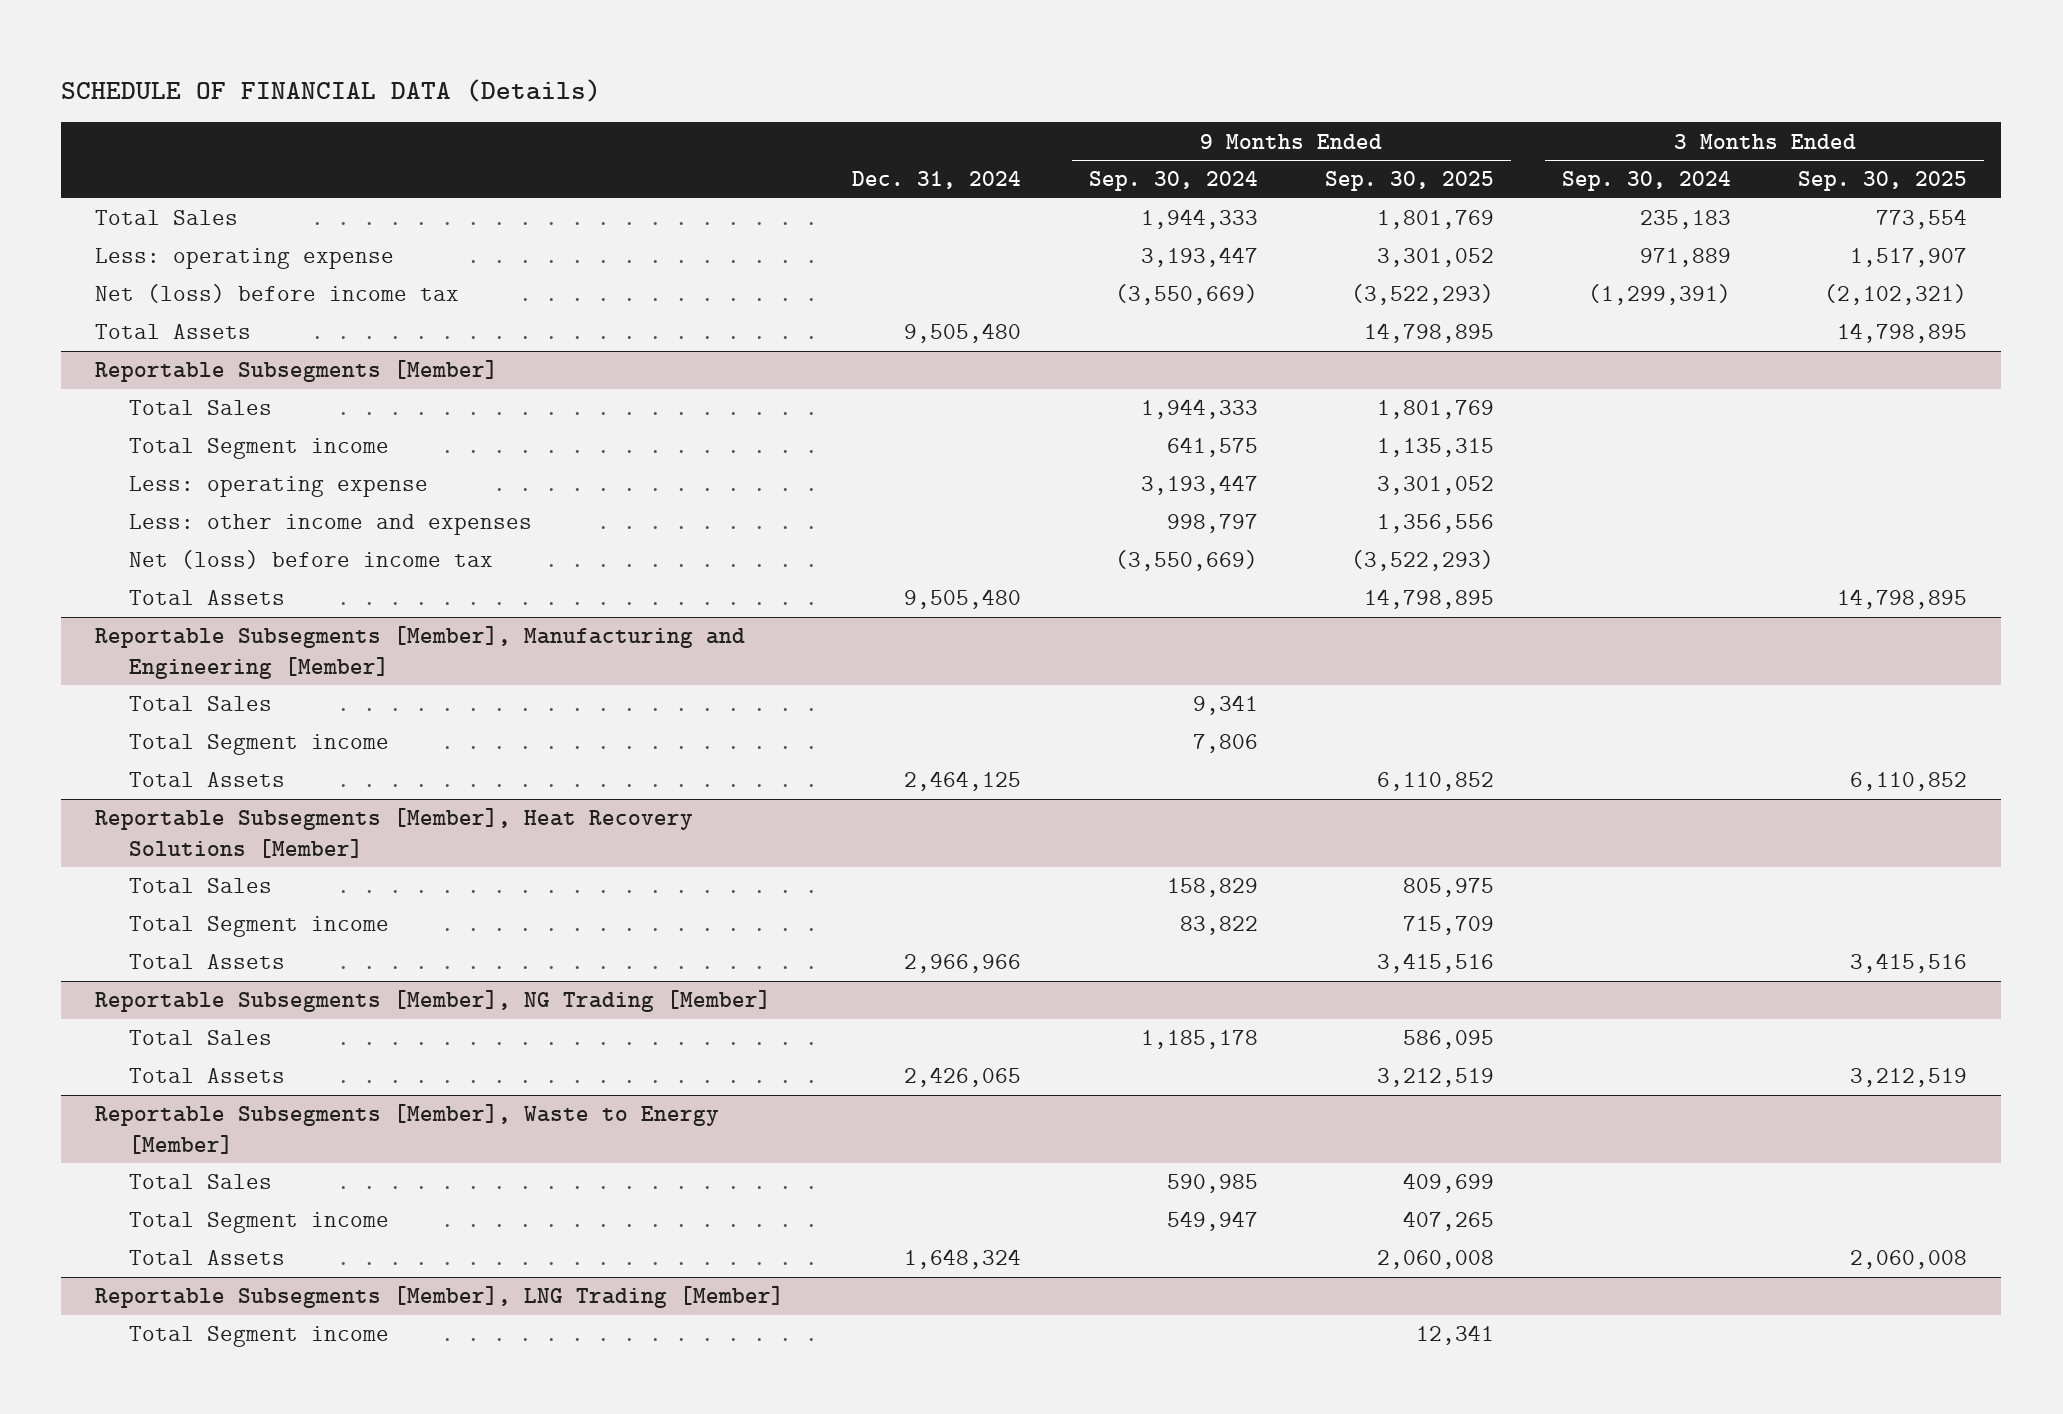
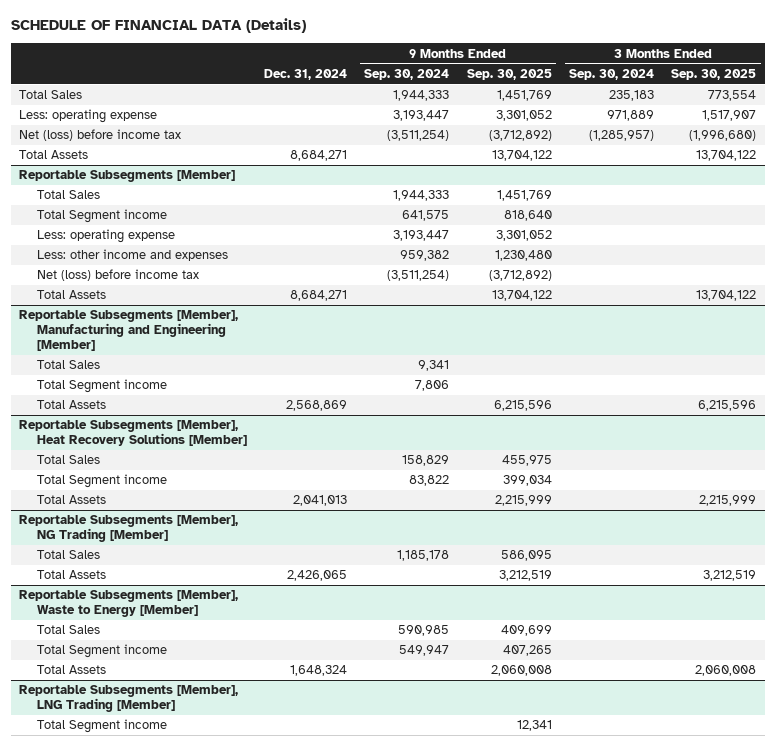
- Total Sales | | 1,944,333 | 1,801,769 | 235,183 | 773,554
+ Total Sales | | 1,944,333 | 1,451,769 | 235,183 | 773,554
- Net (loss) before income tax | | (3,550,669) | (3,522,293) | (1,299,391) | (2,102,321)
- Total Assets | 9,505,480 | | 14,798,895 | | 14,798,895
+ Net (loss) before income tax | | (3,511,254) | (3,712,892) | (1,285,957) | (1,996,680)
+ Total Assets | 8,684,271 | | 13,704,122 | | 13,704,122
@ Reportable Subsegments [Member]
- Total Sales | | 1,944,333 | 1,801,769 | |
- Total Segment income | | 641,575 | 1,135,315 | |
+ Total Sales | | 1,944,333 | 1,451,769 | |
+ Total Segment income | | 641,575 | 818,640 | |
- Less: other income and expenses | | 998,797 | 1,356,556 | |
- Net (loss) before income tax | | (3,550,669) | (3,522,293) | |
- Total Assets | 9,505,480 | | 14,798,895 | | 14,798,895
+ Less: other income and expenses | | 959,382 | 1,230,480 | |
+ Net (loss) before income tax | | (3,511,254) | (3,712,892) | |
+ Total Assets | 8,684,271 | | 13,704,122 | | 13,704,122
@ Reportable Subsegments [Member], Manufacturing and Engineering [Member]
- Total Assets | 2,464,125 | | 6,110,852 | | 6,110,852
+ Total Assets | 2,568,869 | | 6,215,596 | | 6,215,596
@ Reportable Subsegments [Member], Heat Recovery Solutions [Member]
- Total Sales | | 158,829 | 805,975 | |
- Total Segment income | | 83,822 | 715,709 | |
- Total Assets | 2,966,966 | | 3,415,516 | | 3,415,516
+ Total Sales | | 158,829 | 455,975 | |
+ Total Segment income | | 83,822 | 399,034 | |
+ Total Assets | 2,041,013 | | 2,215,999 | | 2,215,999

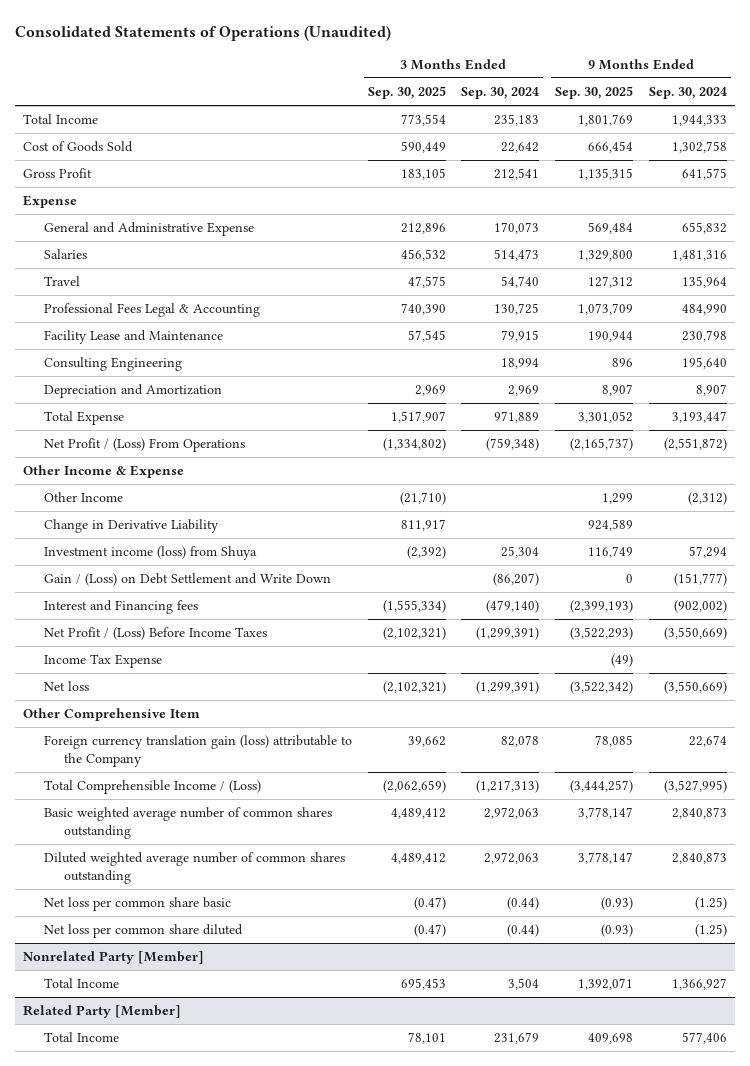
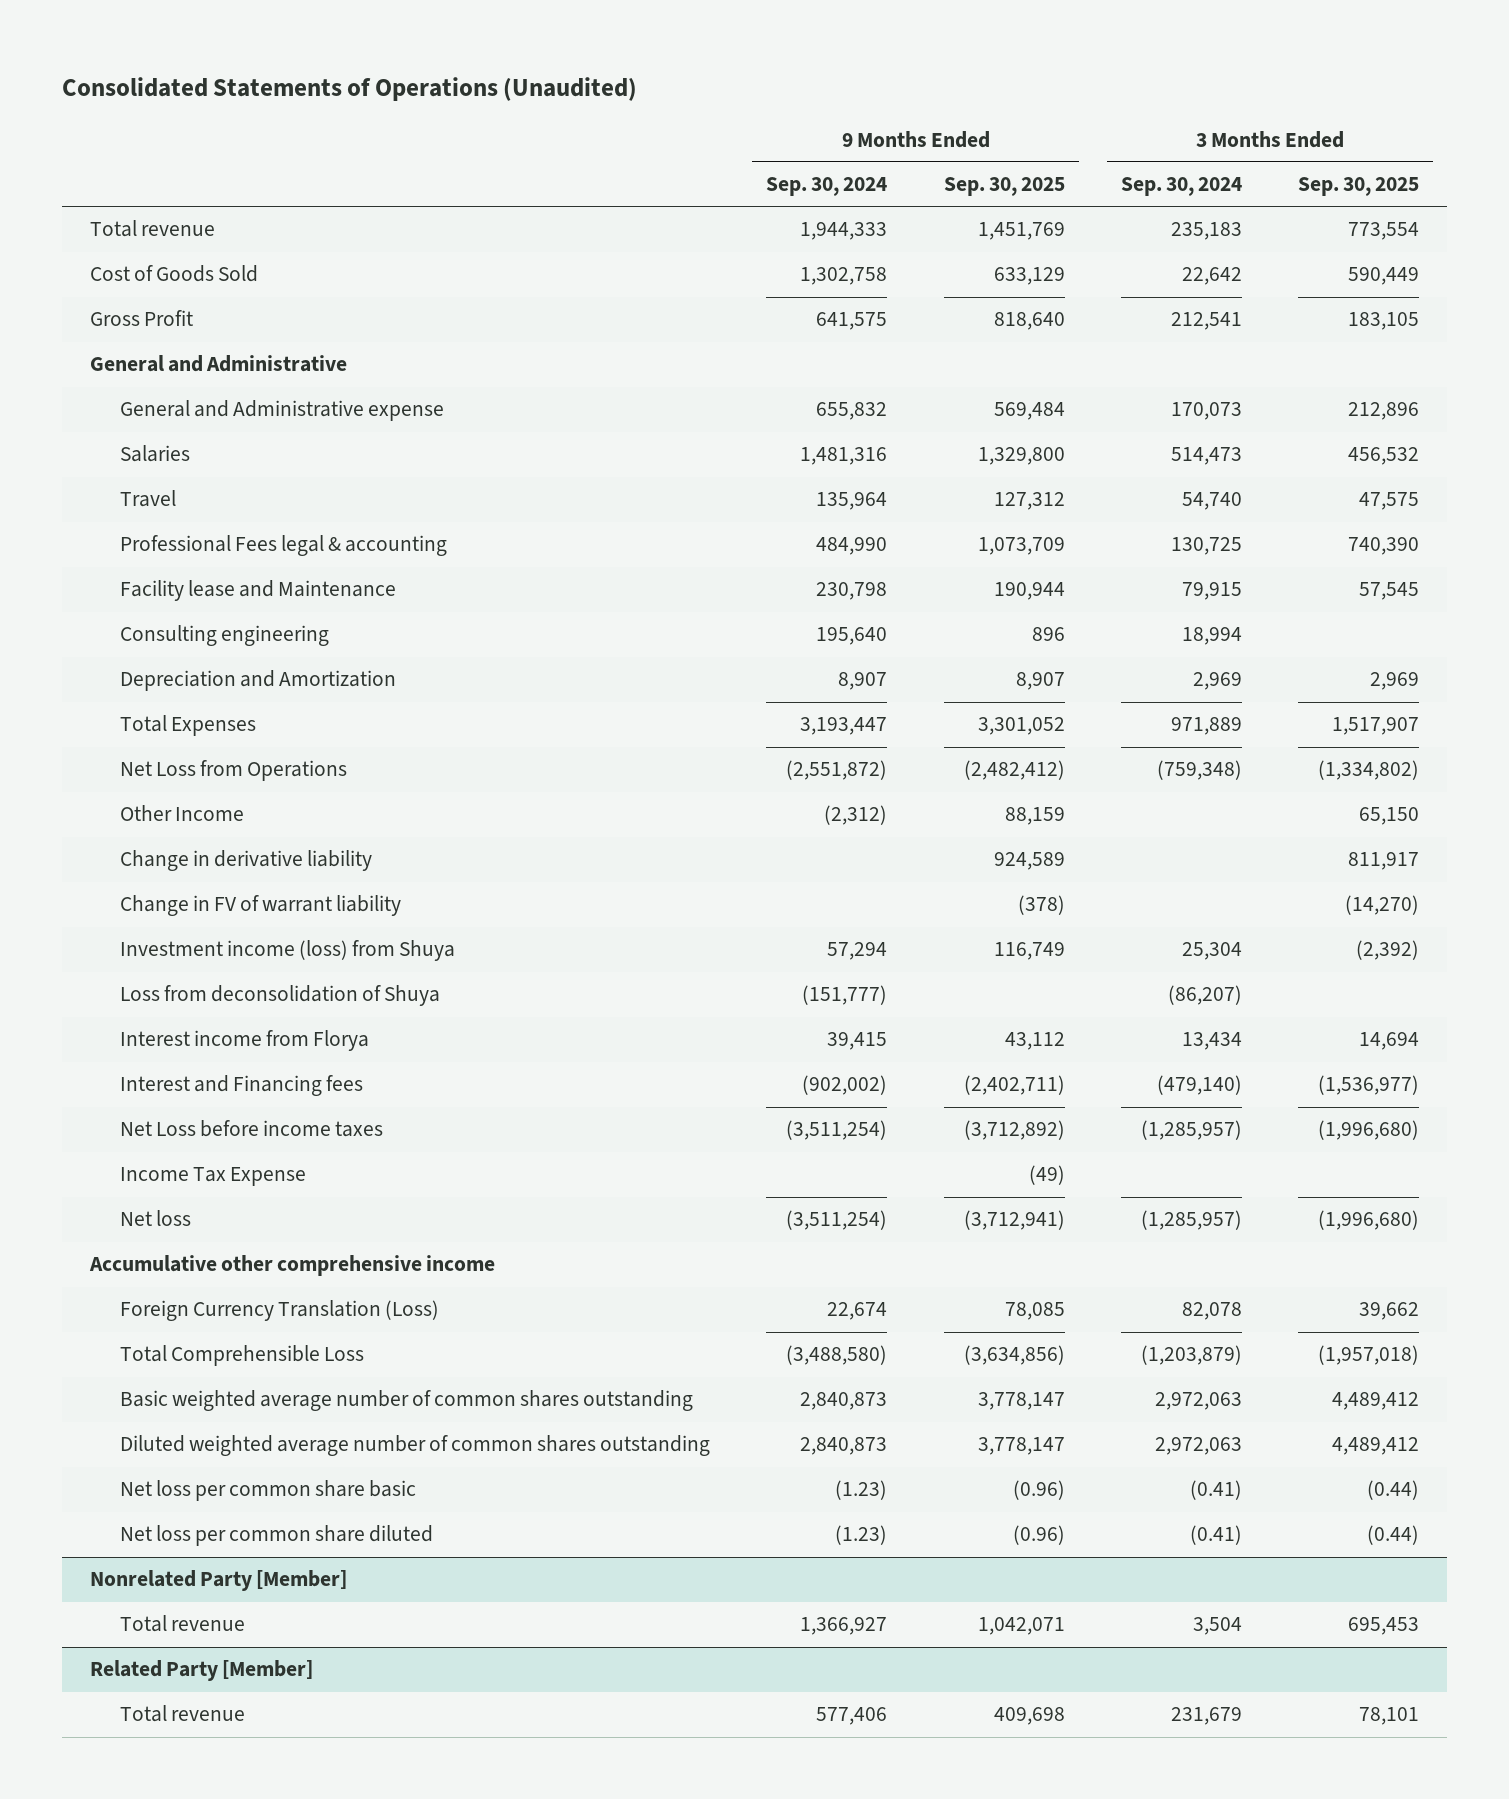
- | 3 Months Ended Sep. 30, 2025 | 3 Months Ended Sep. 30, 2024 | 9 Months Ended Sep. 30, 2025 | 9 Months Ended Sep. 30, 2024
+ | 9 Months Ended Sep. 30, 2024 | 9 Months Ended Sep. 30, 2025 | 3 Months Ended Sep. 30, 2024 | 3 Months Ended Sep. 30, 2025
- Total Income | 773,554 | 235,183 | 1,801,769 | 1,944,333
- Cost of Goods Sold | 590,449 | 22,642 | 666,454 | 1,302,758
- Gross Profit | 183,105 | 212,541 | 1,135,315 | 641,575
- Expense
- General and Administrative Expense | 212,896 | 170,073 | 569,484 | 655,832
+ Total revenue | 1,944,333 | 1,451,769 | 235,183 | 773,554
+ Cost of Goods Sold | 1,302,758 | 633,129 | 22,642 | 590,449
+ Gross Profit | 641,575 | 818,640 | 212,541 | 183,105
+ General and Administrative
+ General and Administrative expense | 655,832 | 569,484 | 170,073 | 212,896
- Professional Fees Legal & Accounting | 740,390 | 130,725 | 1,073,709 | 484,990
- Facility Lease and Maintenance | 57,545 | 79,915 | 190,944 | 230,798
- Consulting Engineering | | 18,994 | 896 | 195,640
+ Professional Fees legal & accounting | 484,990 | 1,073,709 | 130,725 | 740,390
+ Facility lease and Maintenance | 230,798 | 190,944 | 79,915 | 57,545
+ Consulting engineering | 195,640 | 896 | 18,994 |
- Total Expense | 1,517,907 | 971,889 | 3,301,052 | 3,193,447
- Net Profit / (Loss) From Operations | (1,334,802) | (759,348) | (2,165,737) | (2,551,872)
- Other Income & Expense
- Other Income | (21,710) | | 1,299 | (2,312)
- Change in Derivative Liability | 811,917 | | 924,589 |
+ Total Expenses | 3,193,447 | 3,301,052 | 971,889 | 1,517,907
+ Net Loss from Operations | (2,551,872) | (2,482,412) | (759,348) | (1,334,802)
+ Other Income | (2,312) | 88,159 | | 65,150
+ Change in derivative liability | | 924,589 | | 811,917
+ Change in FV of warrant liability | | (378) | | (14,270)
- Gain / (Loss) on Debt Settlement and Write Down | | (86,207) | 0 | (151,777)
- Interest and Financing fees | (1,555,334) | (479,140) | (2,399,193) | (902,002)
- Net Profit / (Loss) Before Income Taxes | (2,102,321) | (1,299,391) | (3,522,293) | (3,550,669)
+ Loss from deconsolidation of Shuya | (151,777) | | (86,207) |
+ Interest income from Florya | 39,415 | 43,112 | 13,434 | 14,694
+ Interest and Financing fees | (902,002) | (2,402,711) | (479,140) | (1,536,977)
+ Net Loss before income taxes | (3,511,254) | (3,712,892) | (1,285,957) | (1,996,680)
- Net loss | (2,102,321) | (1,299,391) | (3,522,342) | (3,550,669)
- Other Comprehensive Item
- Foreign currency translation gain (loss) attributable to the Company | 39,662 | 82,078 | 78,085 | 22,674
- Total Comprehensible Income / (Loss) | (2,062,659) | (1,217,313) | (3,444,257) | (3,527,995)
+ Net loss | (3,511,254) | (3,712,941) | (1,285,957) | (1,996,680)
+ Accumulative other comprehensive income
+ Foreign Currency Translation (Loss) | 22,674 | 78,085 | 82,078 | 39,662
+ Total Comprehensible Loss | (3,488,580) | (3,634,856) | (1,203,879) | (1,957,018)
- Net loss per common share basic | (0.47) | (0.44) | (0.93) | (1.25)
- Net loss per common share diluted | (0.47) | (0.44) | (0.93) | (1.25)
+ Net loss per common share basic | (1.23) | (0.96) | (0.41) | (0.44)
+ Net loss per common share diluted | (1.23) | (0.96) | (0.41) | (0.44)
@ Nonrelated Party [Member]
- Total Income | 695,453 | 3,504 | 1,392,071 | 1,366,927
+ Total revenue | 1,366,927 | 1,042,071 | 3,504 | 695,453
@ Related Party [Member]
- Total Income | 78,101 | 231,679 | 409,698 | 577,406
+ Total revenue | 577,406 | 409,698 | 231,679 | 78,101

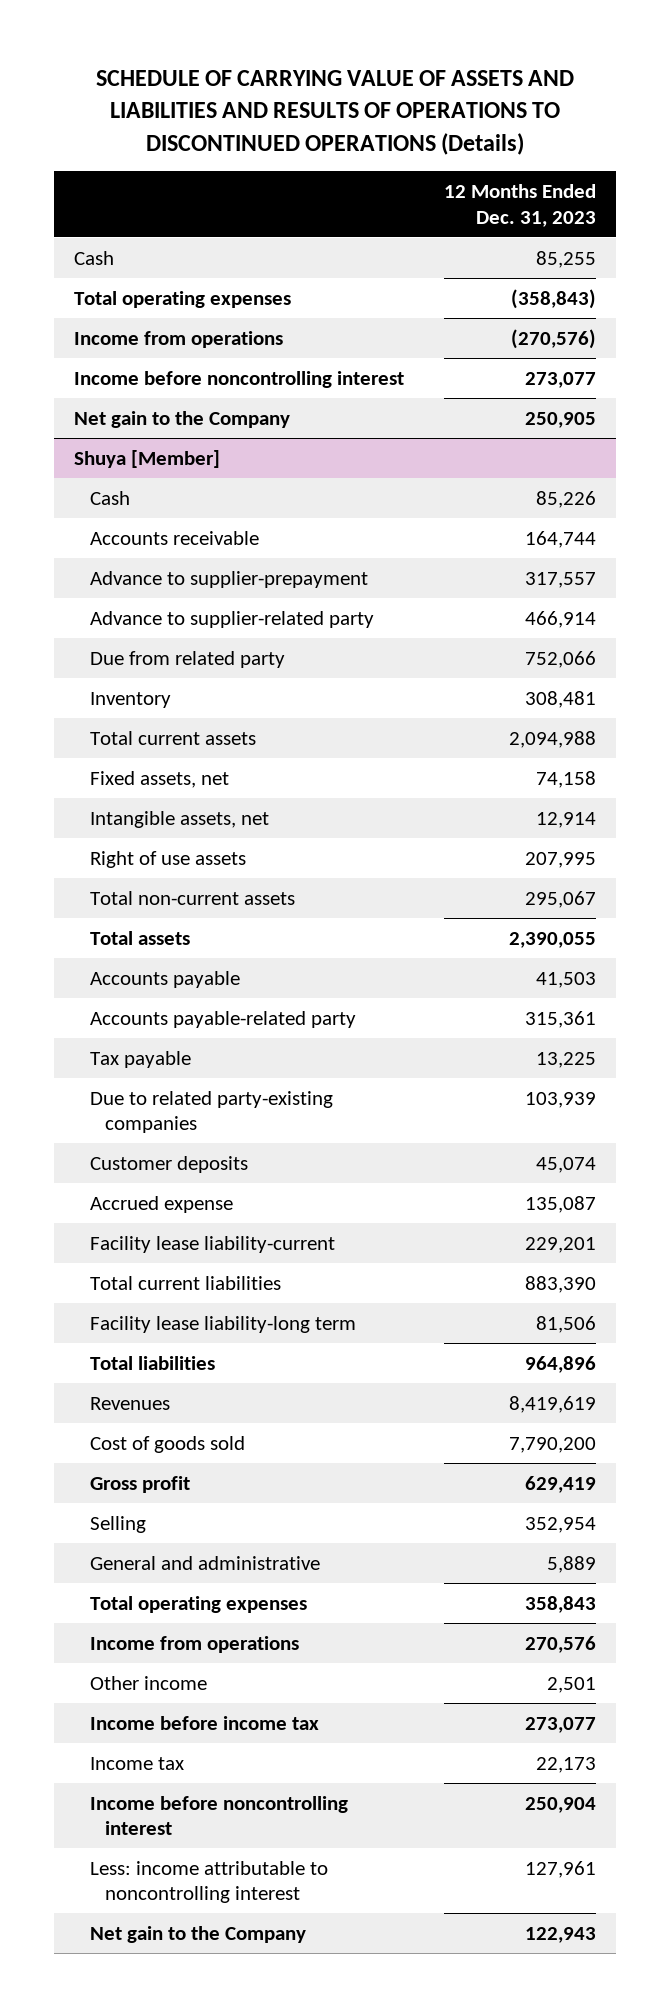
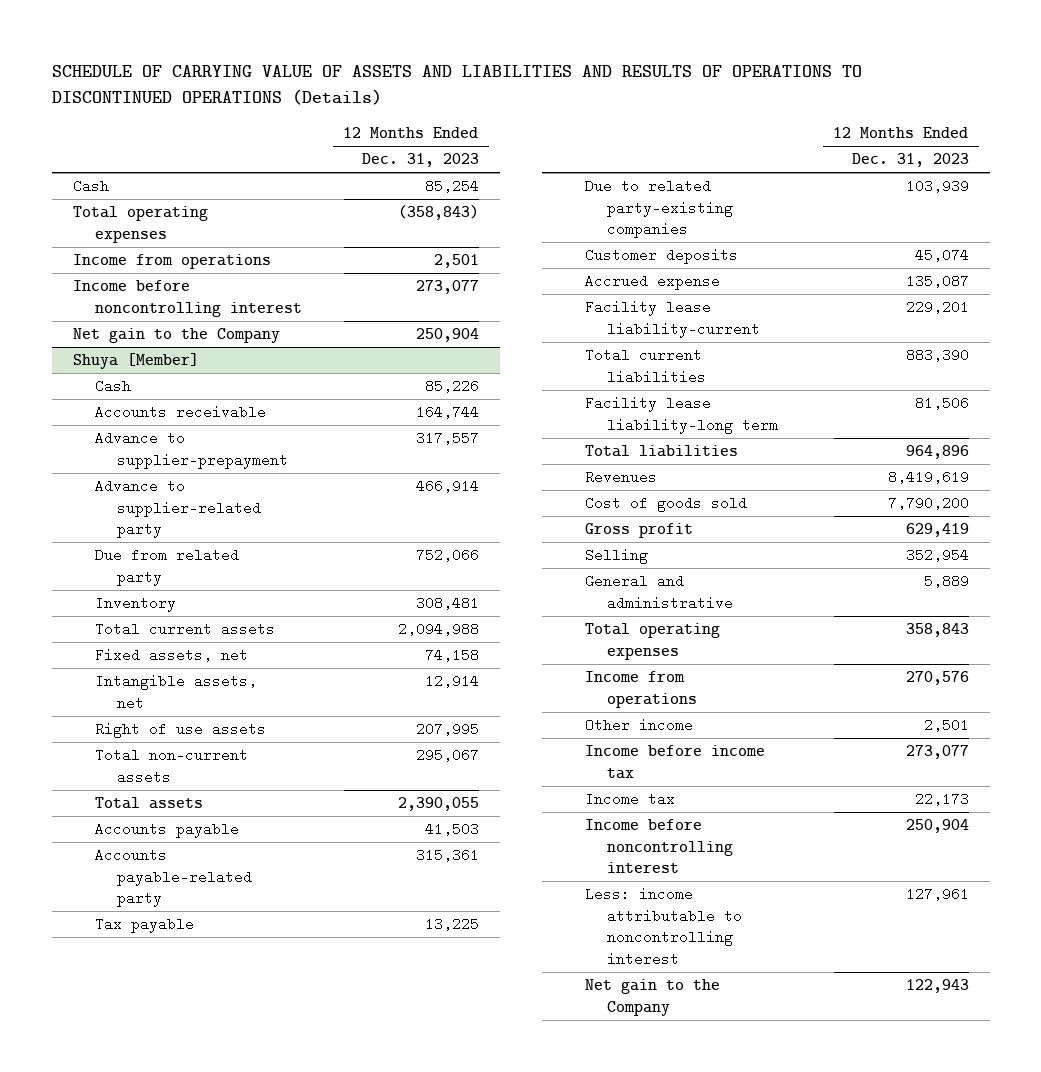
- Cash | 85,255
+ Cash | 85,254
- Income from operations | (270,576)
+ Income from operations | 2,501
- Net gain to the Company | 250,905
+ Net gain to the Company | 250,904

